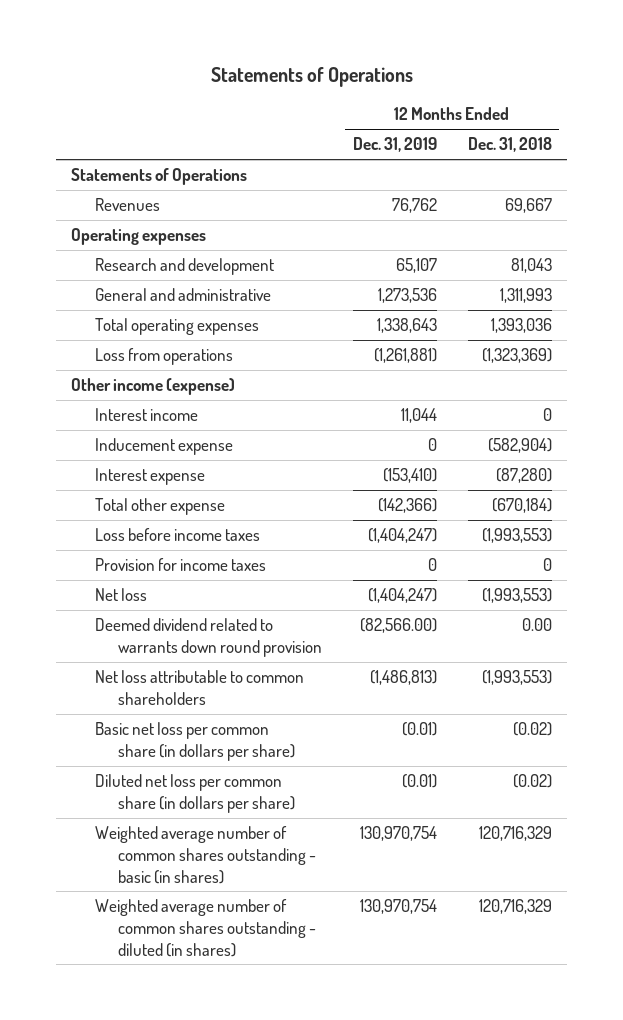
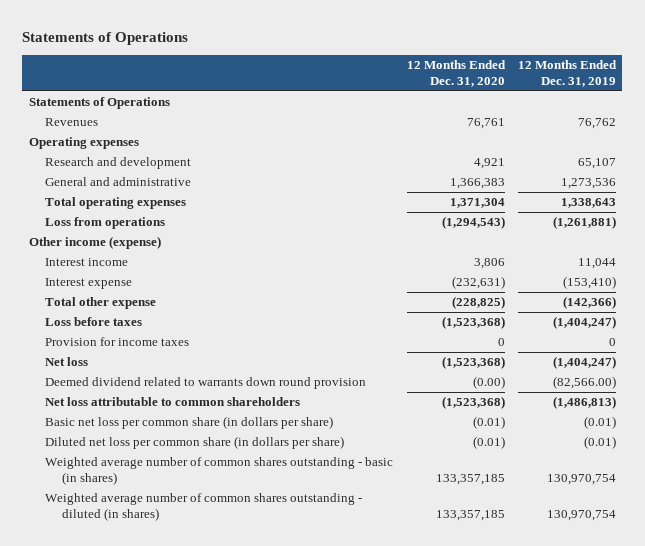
- | 12 Months Ended Dec. 31, 2019 | 12 Months Ended Dec. 31, 2018
+ | 12 Months Ended Dec. 31, 2020 | 12 Months Ended Dec. 31, 2019
- Inducement expense | 0 | (582,904)
- Loss before income taxes | (1,404,247) | (1,993,553)
+ Loss before taxes | (1,523,368) | (1,404,247)

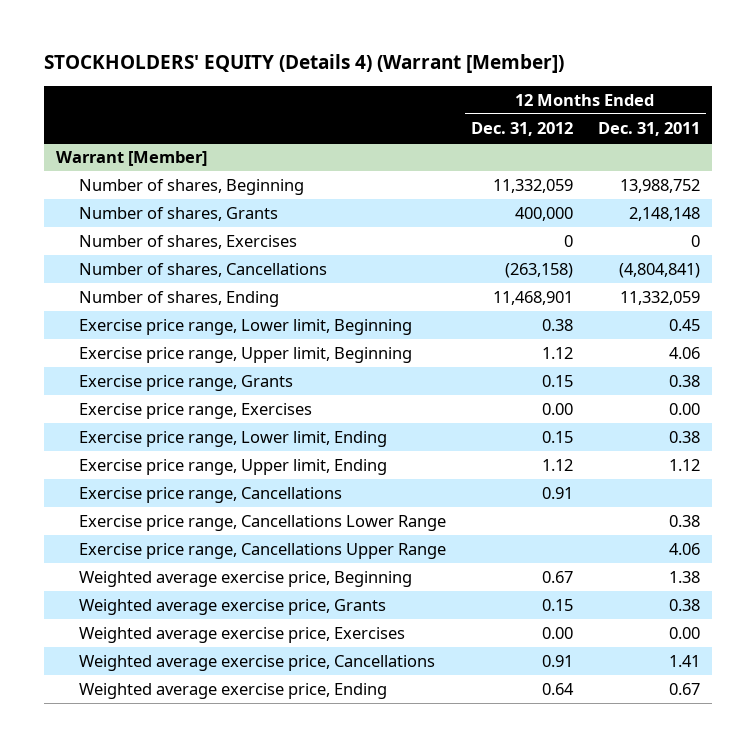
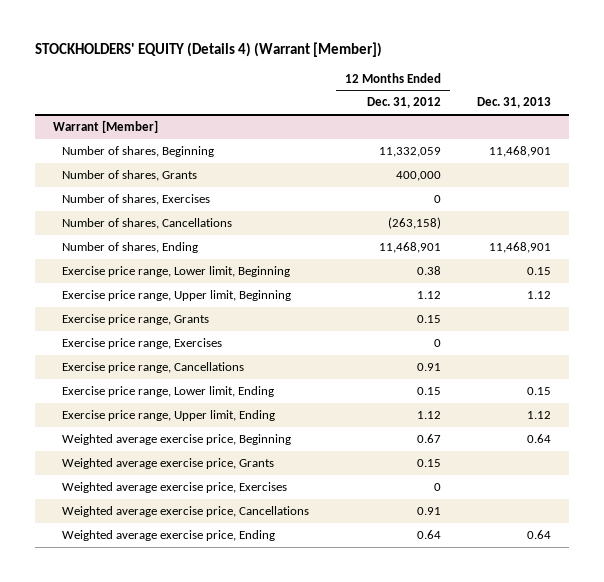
- | 12 Months Ended Dec. 31, 2012 | 12 Months Ended Dec. 31, 2011
+ | 12 Months Ended Dec. 31, 2012 | Dec. 31, 2013
@ Warrant [Member]
- Exercise price range, Exercises | 0.00 | 0.00
+ Exercise price range, Exercises | 0 |
moved up: Exercise price range, Cancellations | 0.91 |
- Exercise price range, Cancellations Lower Range | | 0.38
- Exercise price range, Cancellations Upper Range | | 4.06
- Weighted average exercise price, Exercises | 0.00 | 0.00
+ Weighted average exercise price, Exercises | 0 |

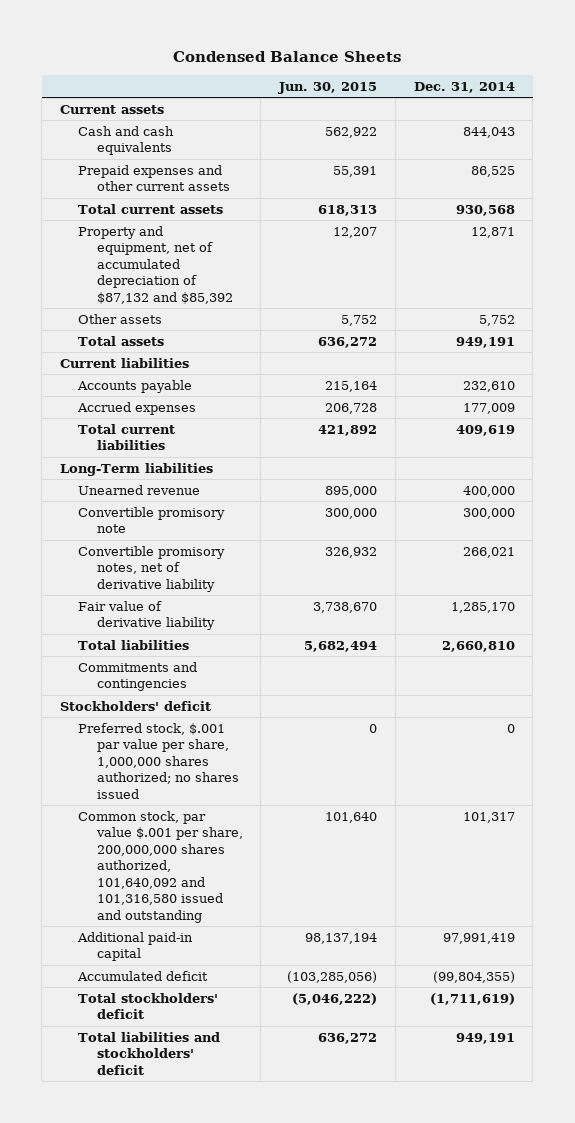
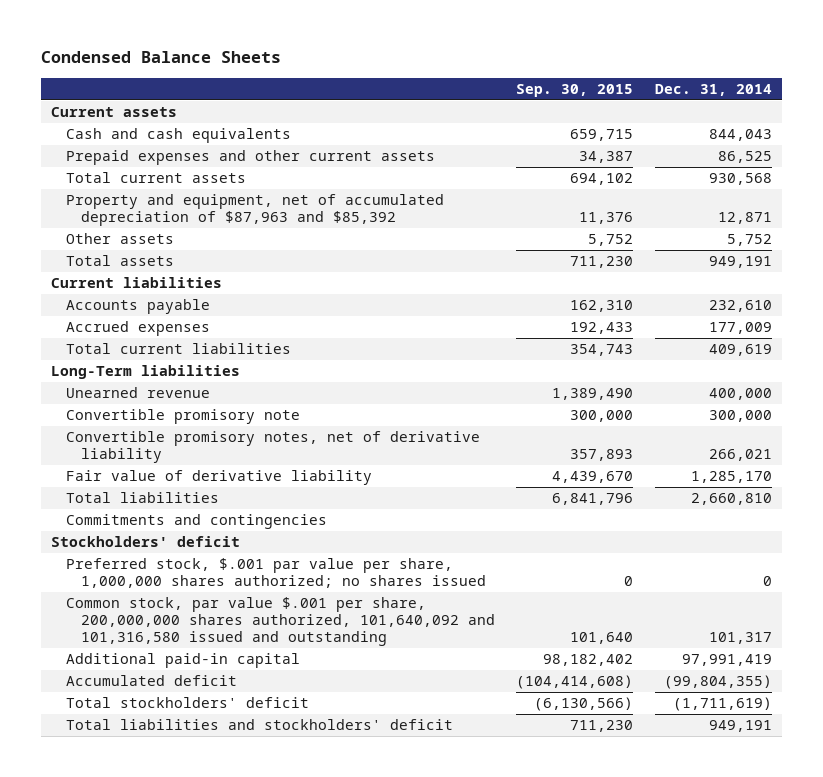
- | Jun. 30, 2015 | Dec. 31, 2014
+ | Sep. 30, 2015 | Dec. 31, 2014
- Property and equipment, net of accumulated depreciation of $87,132 and $85,392 | 12,207 | 12,871
+ Property and equipment, net of accumulated depreciation of $87,963 and $85,392 | 11,376 | 12,871

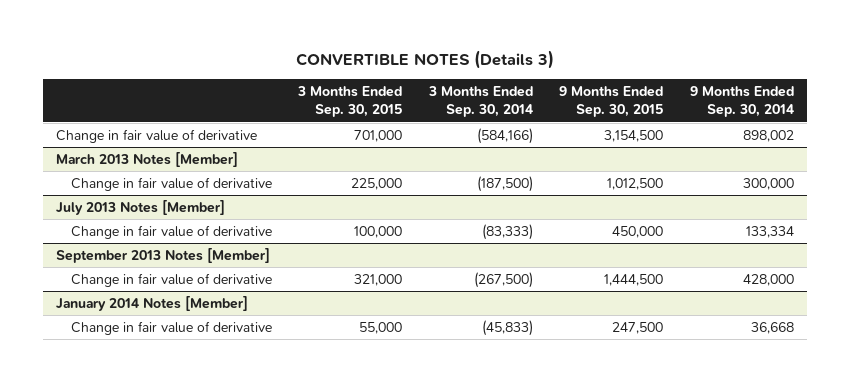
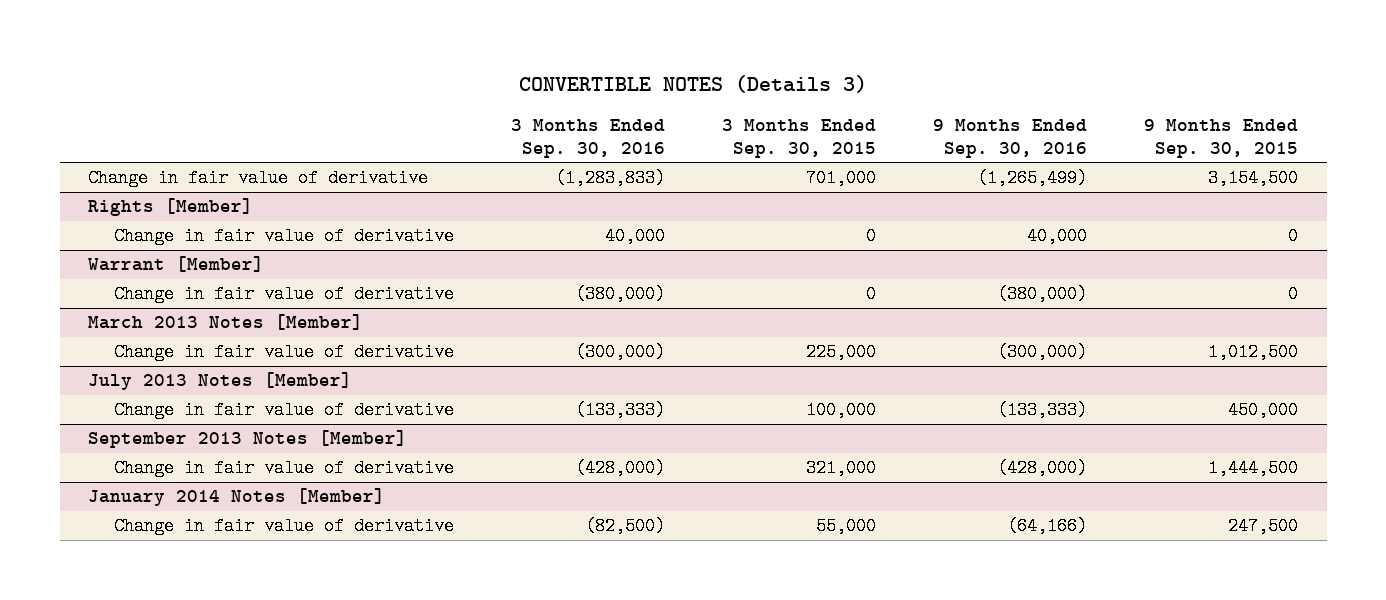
- | 3 Months Ended Sep. 30, 2015 | 3 Months Ended Sep. 30, 2014 | 9 Months Ended Sep. 30, 2015 | 9 Months Ended Sep. 30, 2014
+ | 3 Months Ended Sep. 30, 2016 | 3 Months Ended Sep. 30, 2015 | 9 Months Ended Sep. 30, 2016 | 9 Months Ended Sep. 30, 2015
+ Rights [Member]
+ Change in fair value of derivative | 40,000 | 0 | 40,000 | 0
+ Warrant [Member]
+ Change in fair value of derivative | (380,000) | 0 | (380,000) | 0

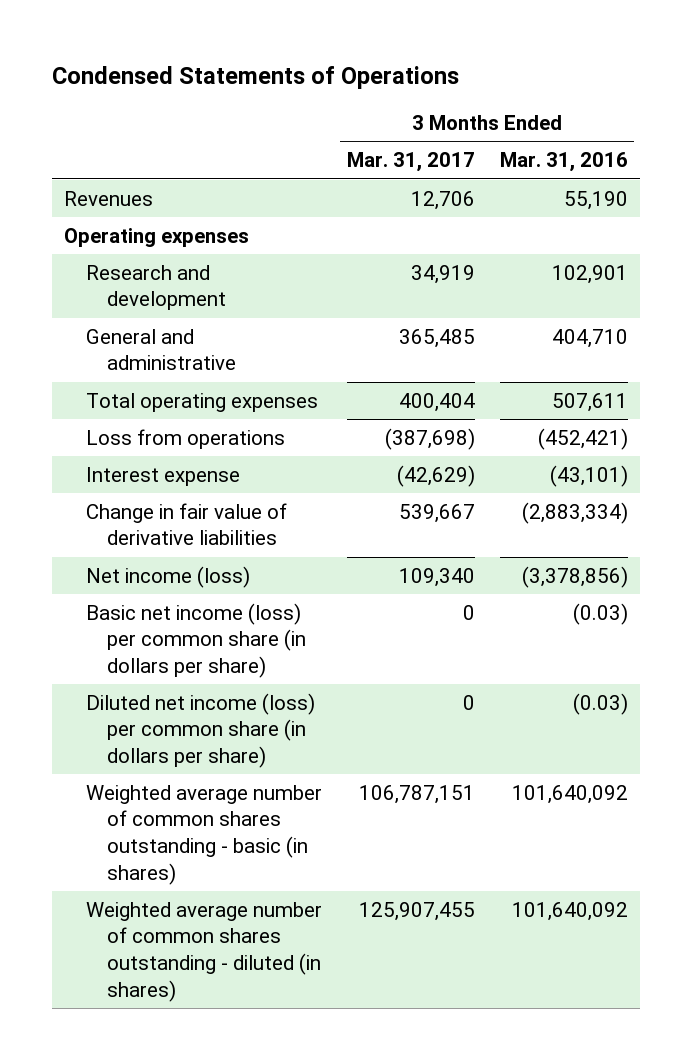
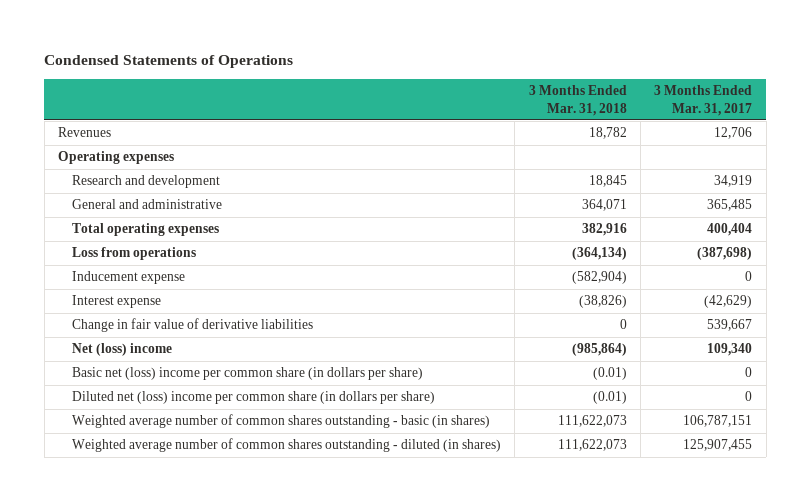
- | 3 Months Ended Mar. 31, 2017 | 3 Months Ended Mar. 31, 2016
+ | 3 Months Ended Mar. 31, 2018 | 3 Months Ended Mar. 31, 2017
+ Inducement expense | (582,904) | 0
- Net income (loss) | 109,340 | (3,378,856)
- Basic net income (loss) per common share (in dollars per share) | 0 | (0.03)
- Diluted net income (loss) per common share (in dollars per share) | 0 | (0.03)
+ Net (loss) income | (985,864) | 109,340
+ Basic net (loss) income per common share (in dollars per share) | (0.01) | 0
+ Diluted net (loss) income per common share (in dollars per share) | (0.01) | 0

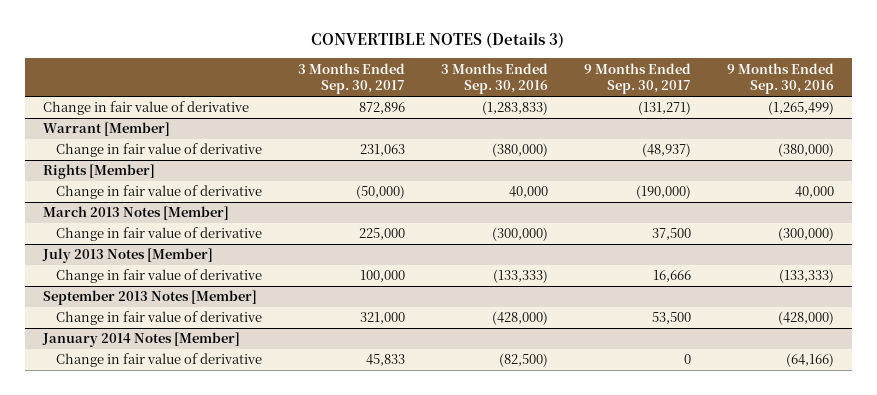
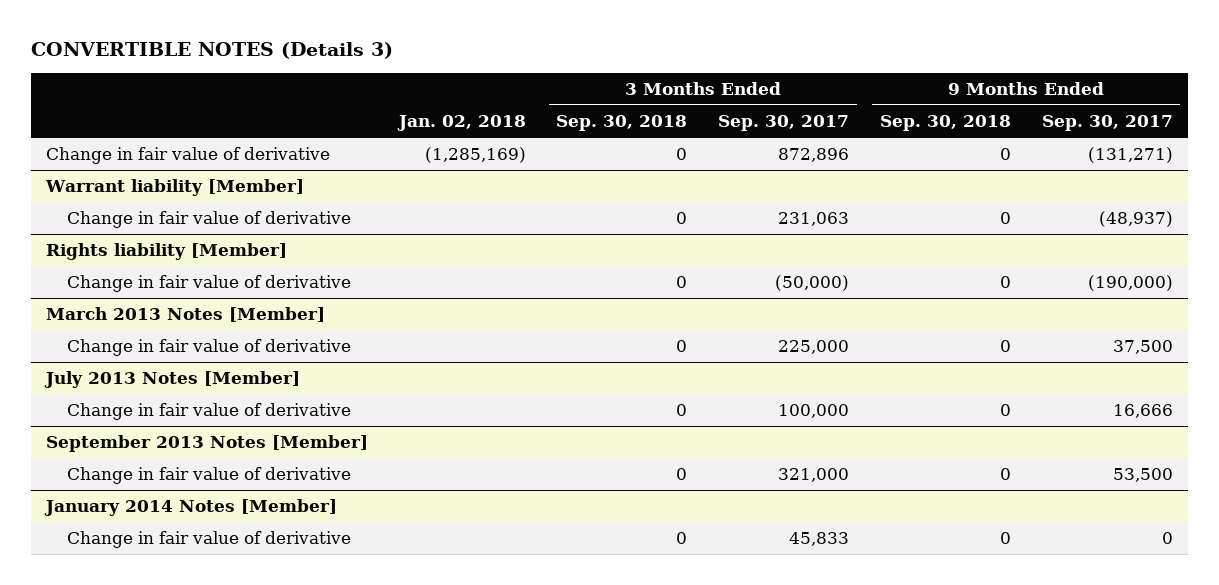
- | 3 Months Ended Sep. 30, 2017 | 3 Months Ended Sep. 30, 2016 | 9 Months Ended Sep. 30, 2017 | 9 Months Ended Sep. 30, 2016
+ | Jan. 02, 2018 | 3 Months Ended Sep. 30, 2018 | 3 Months Ended Sep. 30, 2017 | 9 Months Ended Sep. 30, 2018 | 9 Months Ended Sep. 30, 2017
- Warrant [Member]
+ Warrant liability [Member]
- Rights [Member]
+ Rights liability [Member]

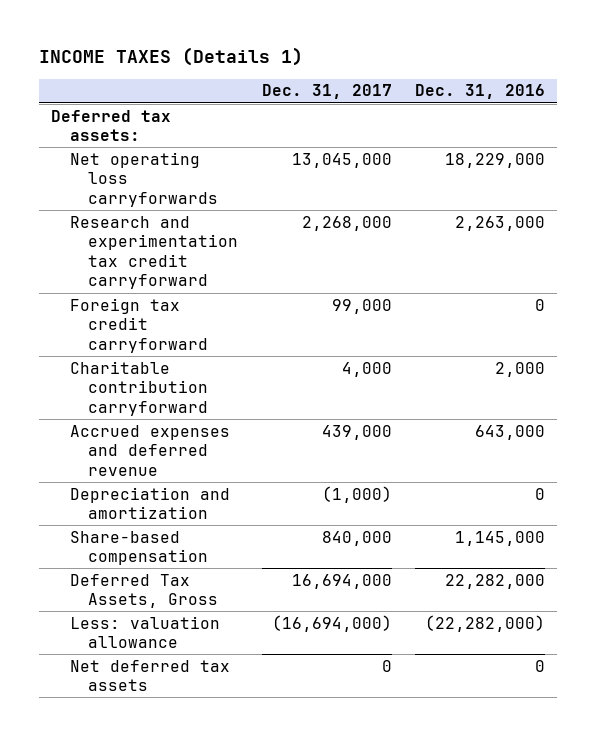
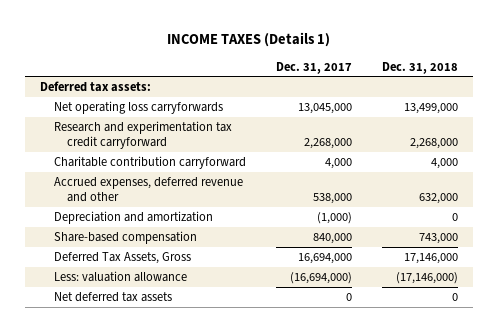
- | Dec. 31, 2017 | Dec. 31, 2016
+ | Dec. 31, 2017 | Dec. 31, 2018
- Foreign tax credit carryforward | 99,000 | 0
- Accrued expenses and deferred revenue | 439,000 | 643,000
+ Accrued expenses, deferred revenue and other | 538,000 | 632,000

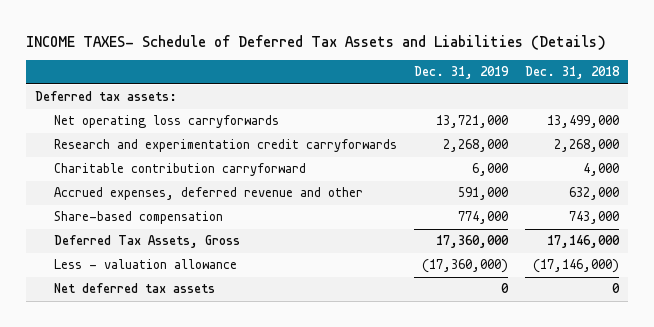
- INCOME TAXES (Details 1)
+ INCOME TAXES- Schedule of Deferred Tax Assets and Liabilities (Details)
- | Dec. 31, 2017 | Dec. 31, 2018
+ | Dec. 31, 2019 | Dec. 31, 2018
- Research and experimentation tax credit carryforward | 2,268,000 | 2,268,000
+ Research and experimentation credit carryforwards | 2,268,000 | 2,268,000
- Depreciation and amortization | (1,000) | 0
- Less: valuation allowance | (16,694,000) | (17,146,000)
+ Less - valuation allowance | (17,360,000) | (17,146,000)

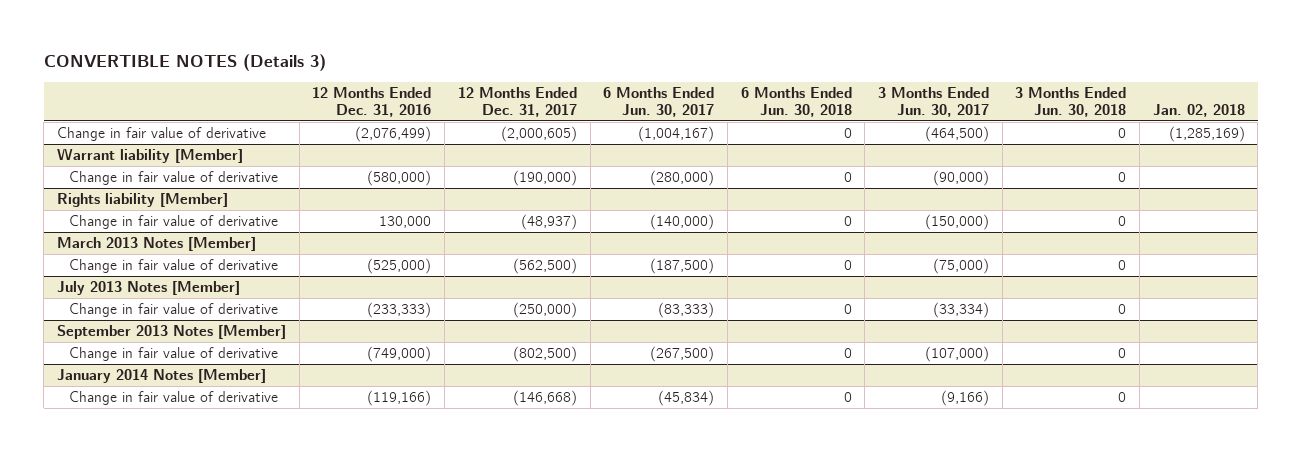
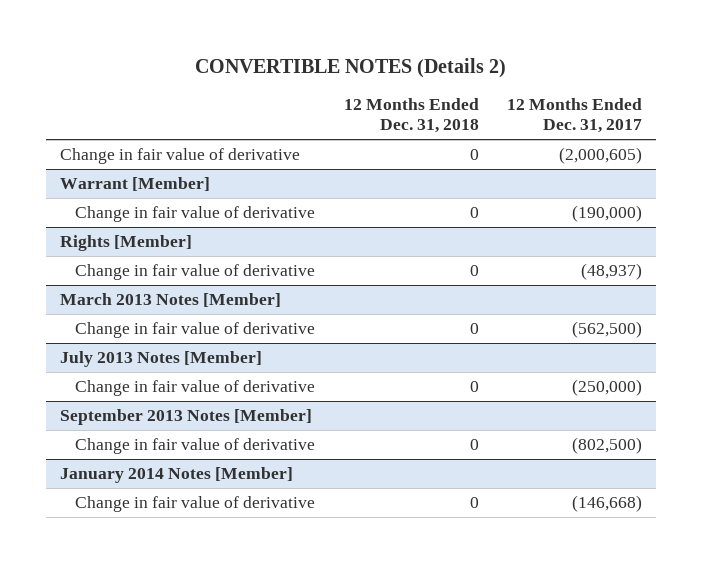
- CONVERTIBLE NOTES (Details 3)
+ CONVERTIBLE NOTES (Details 2)
- | 12 Months Ended Dec. 31, 2016 | 12 Months Ended Dec. 31, 2017 | 6 Months Ended Jun. 30, 2017 | 6 Months Ended Jun. 30, 2018 | 3 Months Ended Jun. 30, 2017 | 3 Months Ended Jun. 30, 2018 | Jan. 02, 2018
+ | 12 Months Ended Dec. 31, 2018 | 12 Months Ended Dec. 31, 2017
- Warrant liability [Member]
+ Warrant [Member]
- Rights liability [Member]
+ Rights [Member]

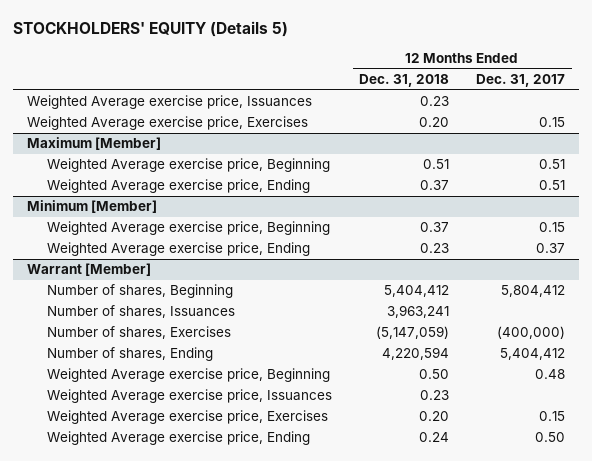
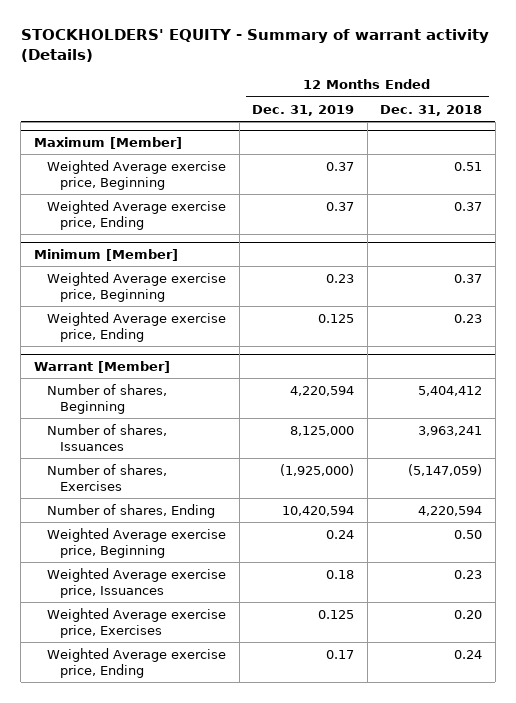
- STOCKHOLDERS' EQUITY (Details 5)
+ STOCKHOLDERS' EQUITY - Summary of warrant activity (Details)
- | 12 Months Ended Dec. 31, 2018 | 12 Months Ended Dec. 31, 2017
+ | 12 Months Ended Dec. 31, 2019 | 12 Months Ended Dec. 31, 2018
- Weighted Average exercise price, Issuances | 0.23 |
- Weighted Average exercise price, Exercises | 0.20 | 0.15

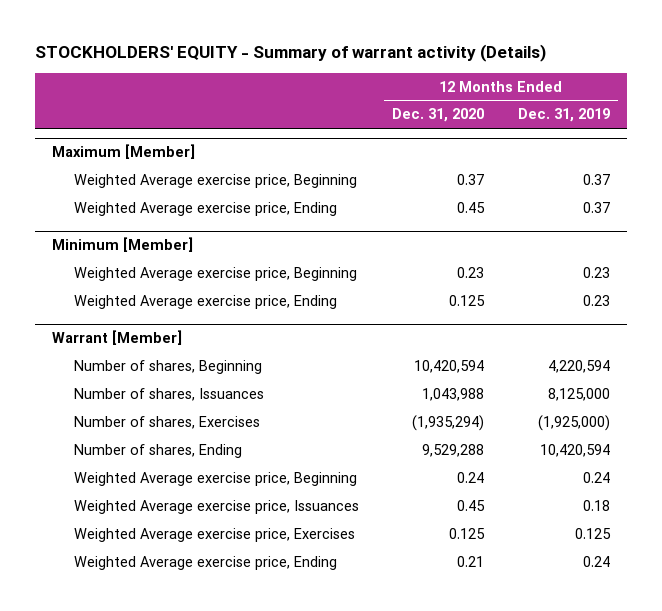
- | 12 Months Ended Dec. 31, 2019 | 12 Months Ended Dec. 31, 2018
+ | 12 Months Ended Dec. 31, 2020 | 12 Months Ended Dec. 31, 2019
@ Minimum [Member]
- Weighted Average exercise price, Ending | 0.125 | 0.23
+ Weighted Average exercise price, Ending | 0.125 | 0.23
@ Warrant [Member]
- Weighted Average exercise price, Ending | 0.17 | 0.24
+ Weighted Average exercise price, Ending | 0.21 | 0.24

